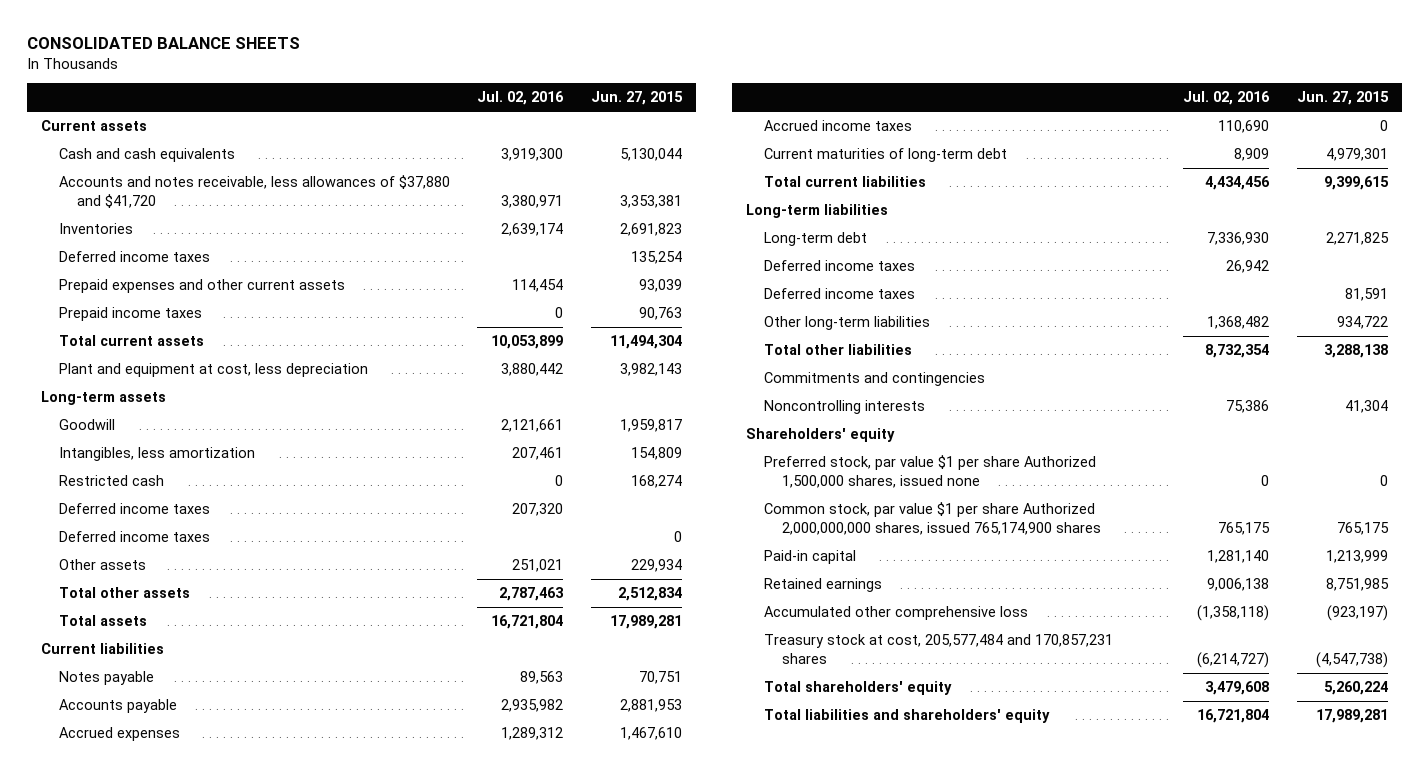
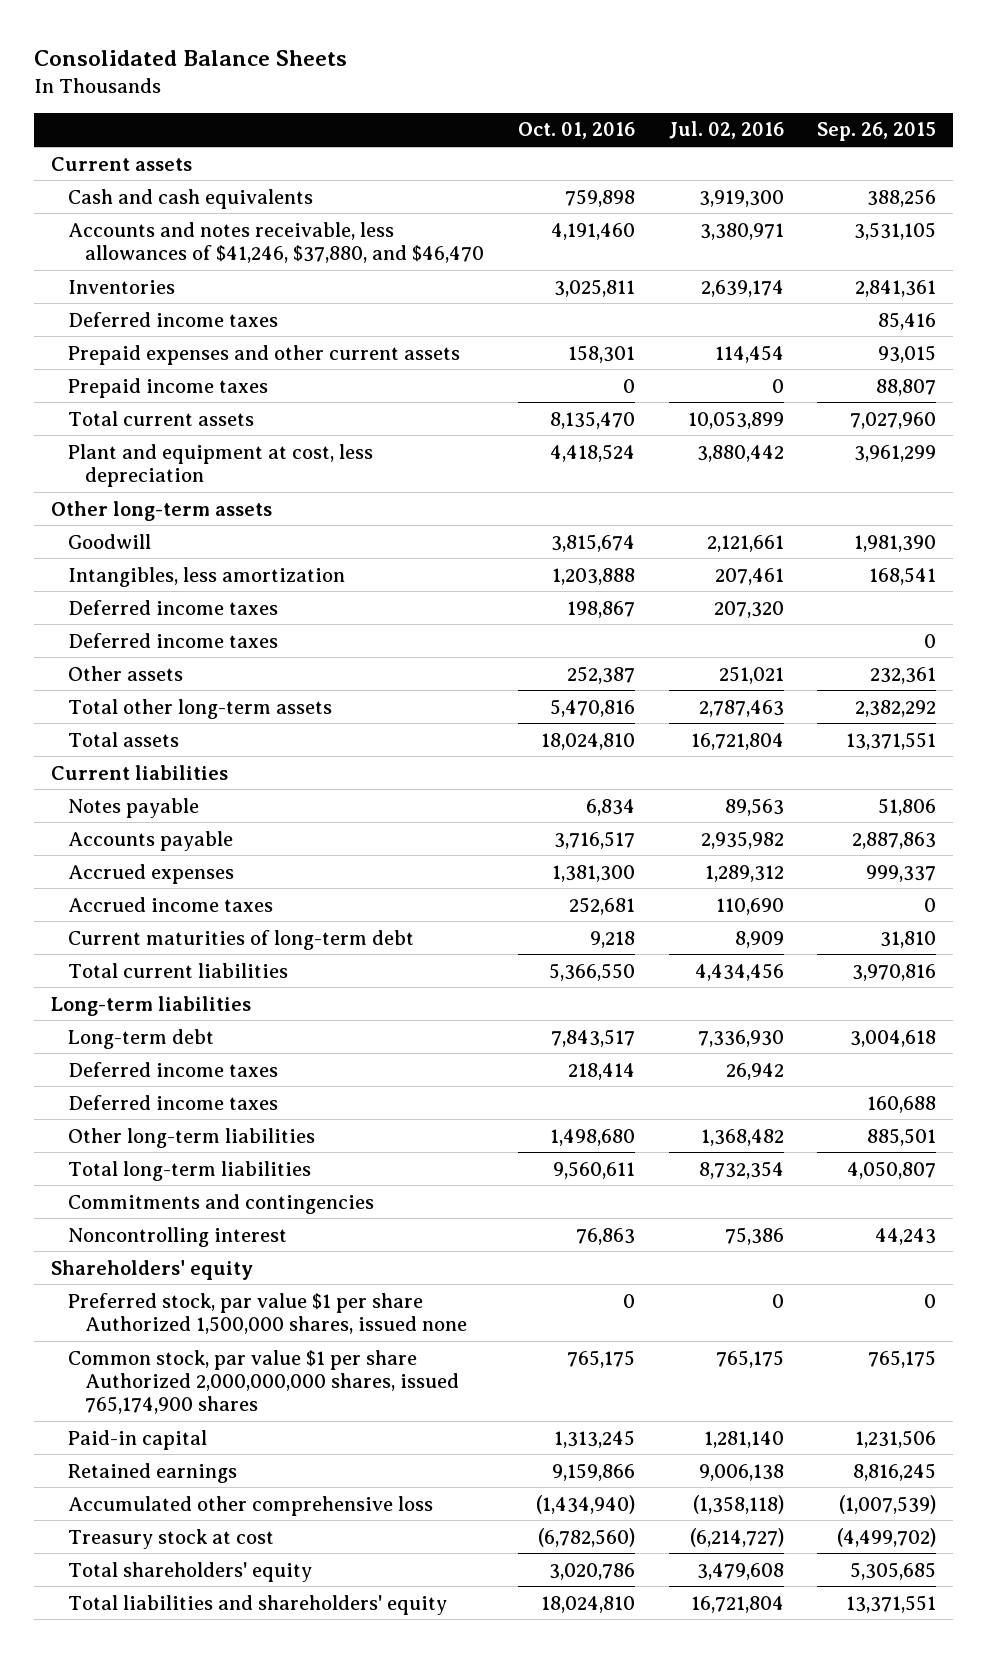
- CONSOLIDATED BALANCE SHEETS
+ Consolidated Balance Sheets
- | Jul. 02, 2016 | Jun. 27, 2015
+ | Oct. 01, 2016 | Jul. 02, 2016 | Sep. 26, 2015
- Accounts and notes receivable, less allowances of $37,880 and $41,720 | 3,380,971 | 3,353,381
+ Accounts and notes receivable, less allowances of $41,246, $37,880, and $46,470 | 4,191,460 | 3,380,971 | 3,531,105
- Long-term assets
+ Other long-term assets
- Restricted cash | 0 | 168,274
- Total other assets | 2,787,463 | 2,512,834
+ Total other long-term assets | 5,470,816 | 2,787,463 | 2,382,292
- Total other liabilities | 8,732,354 | 3,288,138
+ Total long-term liabilities | 9,560,611 | 8,732,354 | 4,050,807
- Noncontrolling interests | 75,386 | 41,304
+ Noncontrolling interest | 76,863 | 75,386 | 44,243
- Treasury stock at cost, 205,577,484 and 170,857,231 shares | (6,214,727) | (4,547,738)
+ Treasury stock at cost | (6,782,560) | (6,214,727) | (4,499,702)

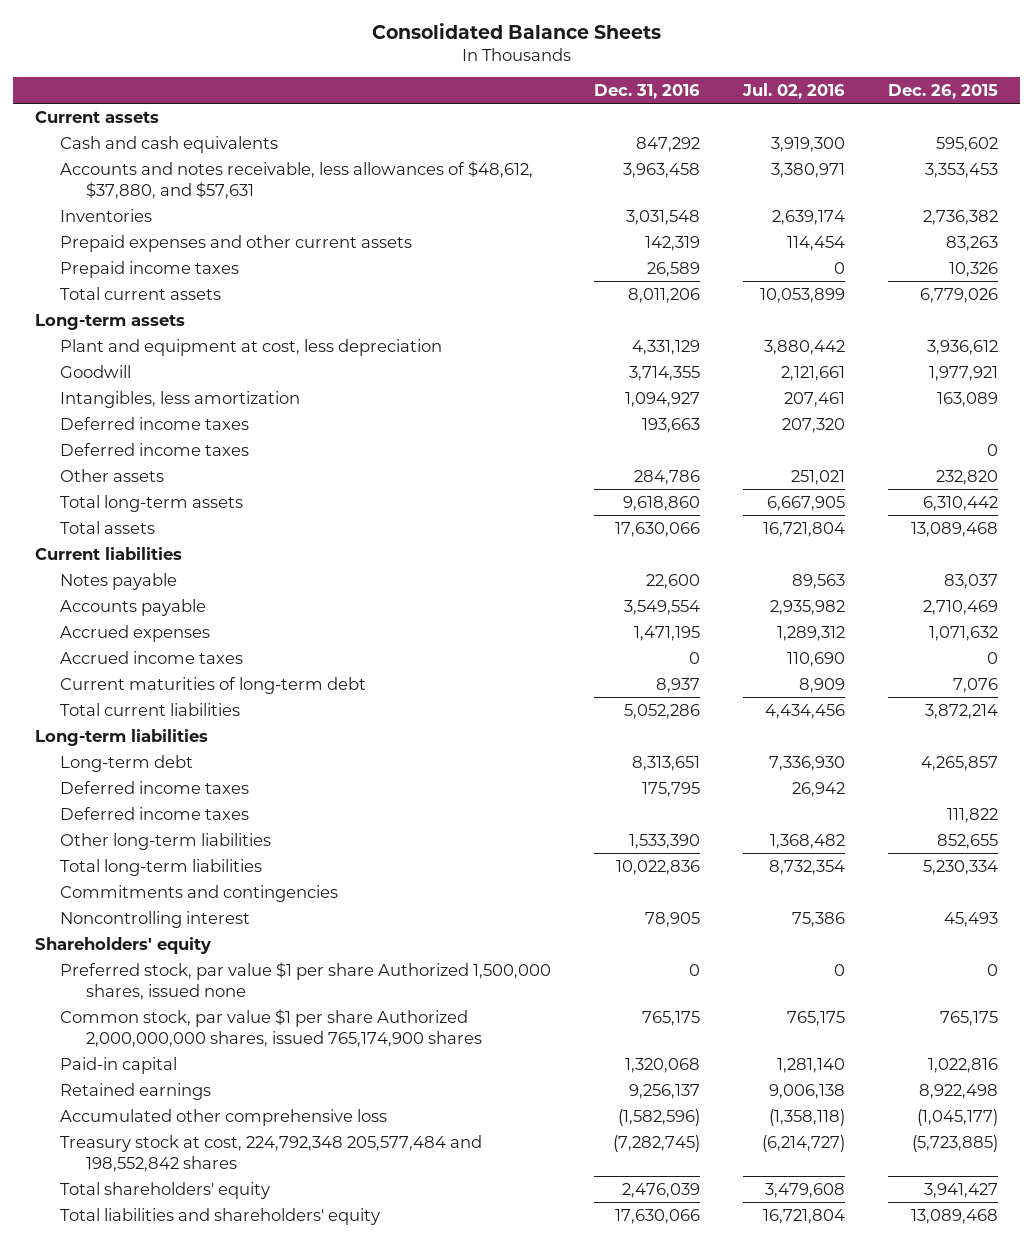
- | Oct. 01, 2016 | Jul. 02, 2016 | Sep. 26, 2015
+ | Dec. 31, 2016 | Jul. 02, 2016 | Dec. 26, 2015
- Accounts and notes receivable, less allowances of $41,246, $37,880, and $46,470 | 4,191,460 | 3,380,971 | 3,531,105
+ Accounts and notes receivable, less allowances of $48,612, $37,880, and $57,631 | 3,963,458 | 3,380,971 | 3,353,453
- Deferred income taxes | | | 85,416
+ Long-term assets
- Other long-term assets
- Total other long-term assets | 5,470,816 | 2,787,463 | 2,382,292
+ Total long-term assets | 9,618,860 | 6,667,905 | 6,310,442
- Treasury stock at cost | (6,782,560) | (6,214,727) | (4,499,702)
+ Treasury stock at cost, 224,792,348 205,577,484 and 198,552,842 shares | (7,282,745) | (6,214,727) | (5,723,885)

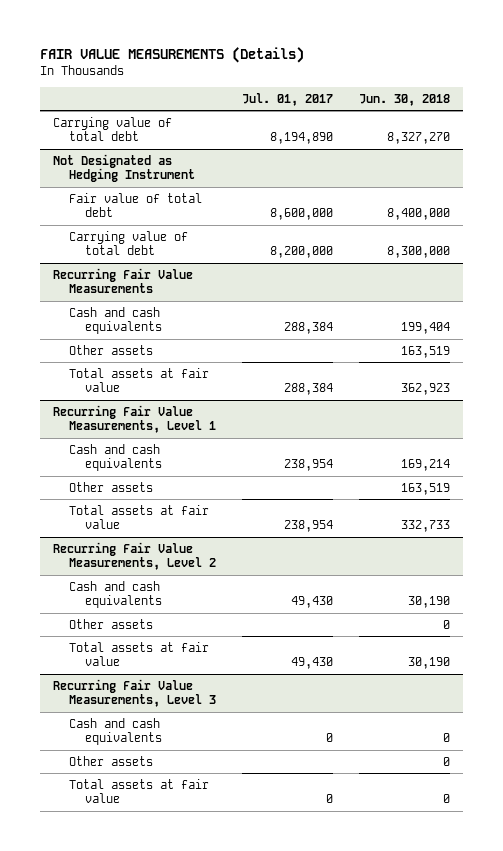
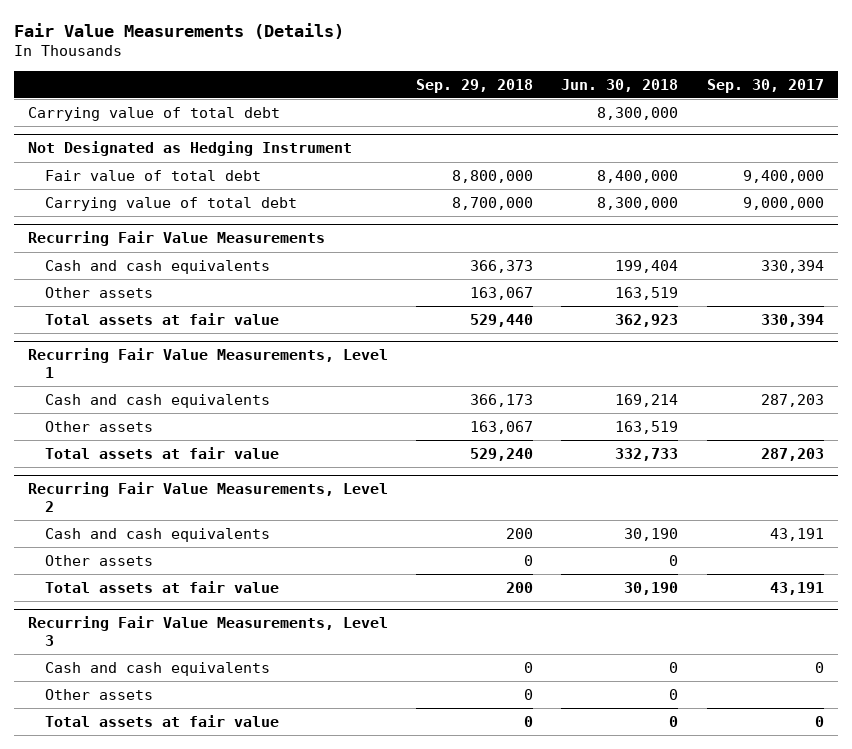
- FAIR VALUE MEASUREMENTS (Details)
+ Fair Value Measurements (Details)
- | Jul. 01, 2017 | Jun. 30, 2018
+ | Sep. 29, 2018 | Jun. 30, 2018 | Sep. 30, 2017
- Carrying value of total debt | 8,194,890 | 8,327,270
+ Carrying value of total debt | | 8,300,000 |

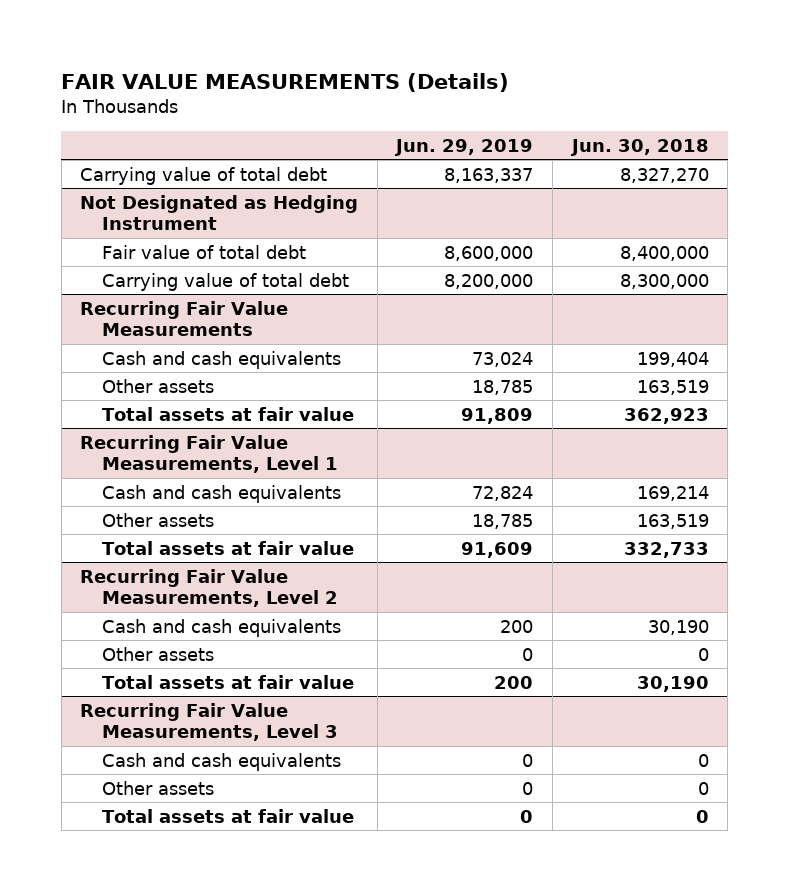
- Fair Value Measurements (Details)
+ FAIR VALUE MEASUREMENTS (Details)
- | Sep. 29, 2018 | Jun. 30, 2018 | Sep. 30, 2017
+ | Jun. 29, 2019 | Jun. 30, 2018
- Carrying value of total debt | | 8,300,000 |
+ Carrying value of total debt | 8,163,337 | 8,327,270

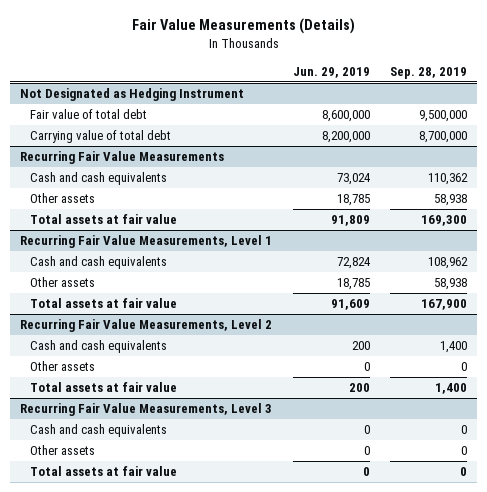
- FAIR VALUE MEASUREMENTS (Details)
+ Fair Value Measurements (Details)
- | Jun. 29, 2019 | Jun. 30, 2018
+ | Jun. 29, 2019 | Sep. 28, 2019
- Carrying value of total debt | 8,163,337 | 8,327,270

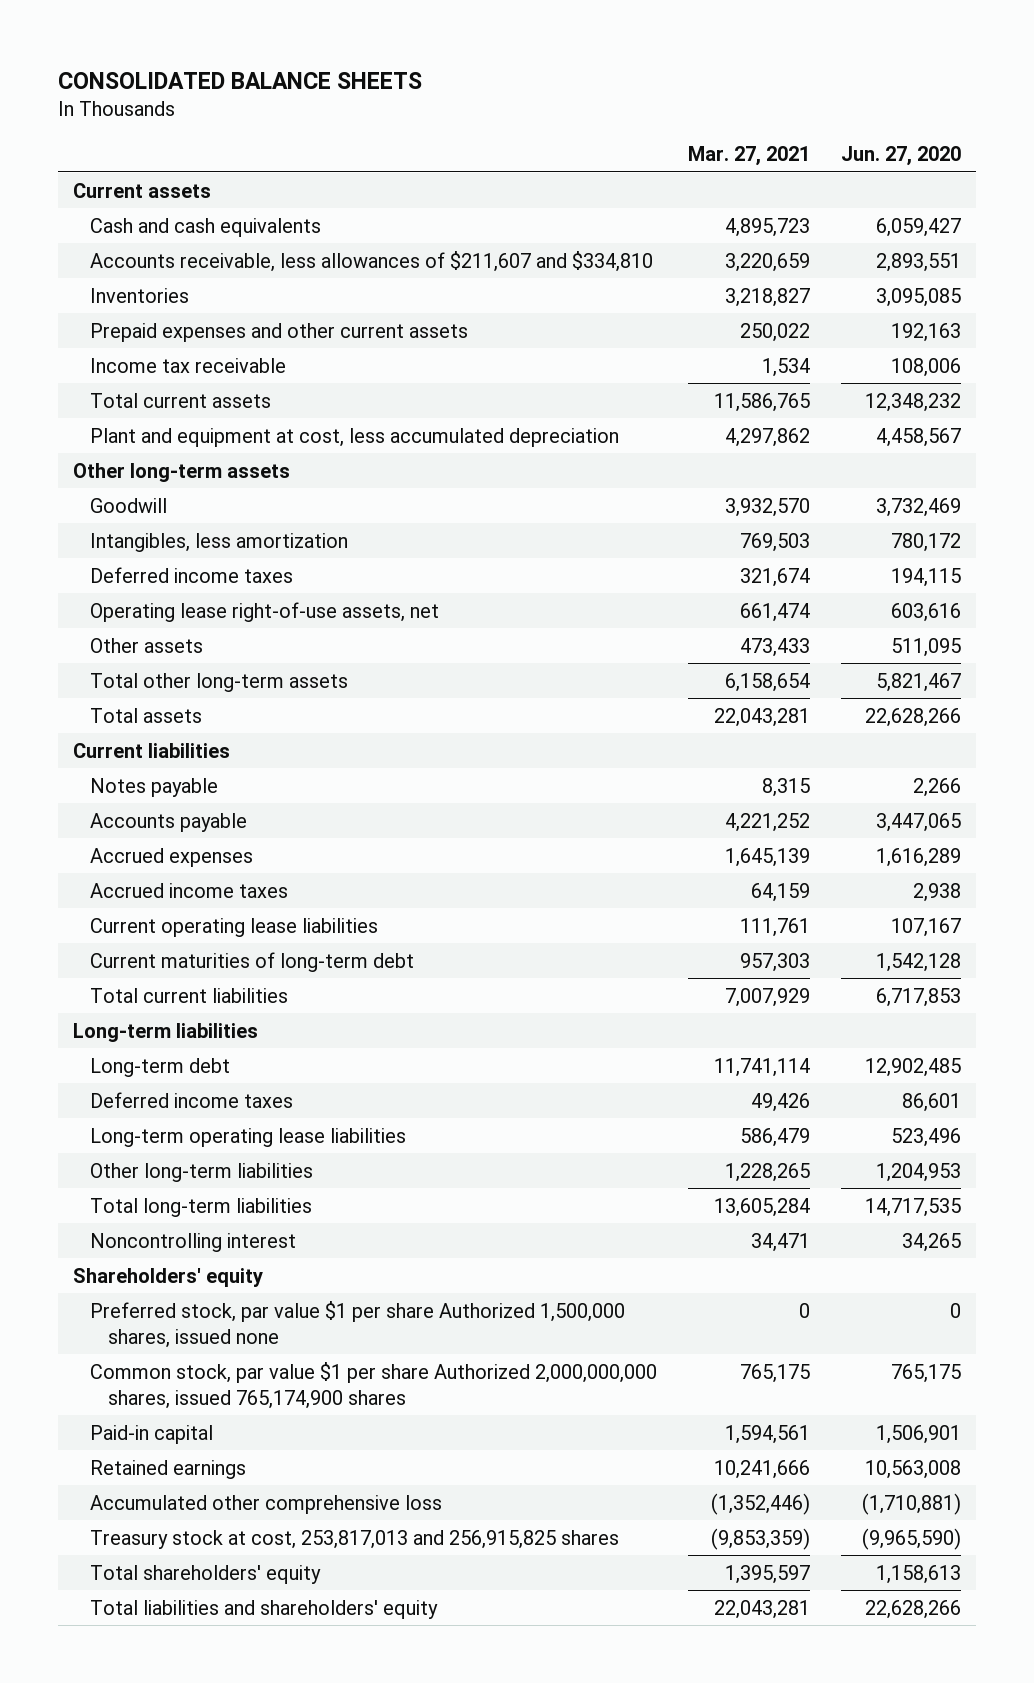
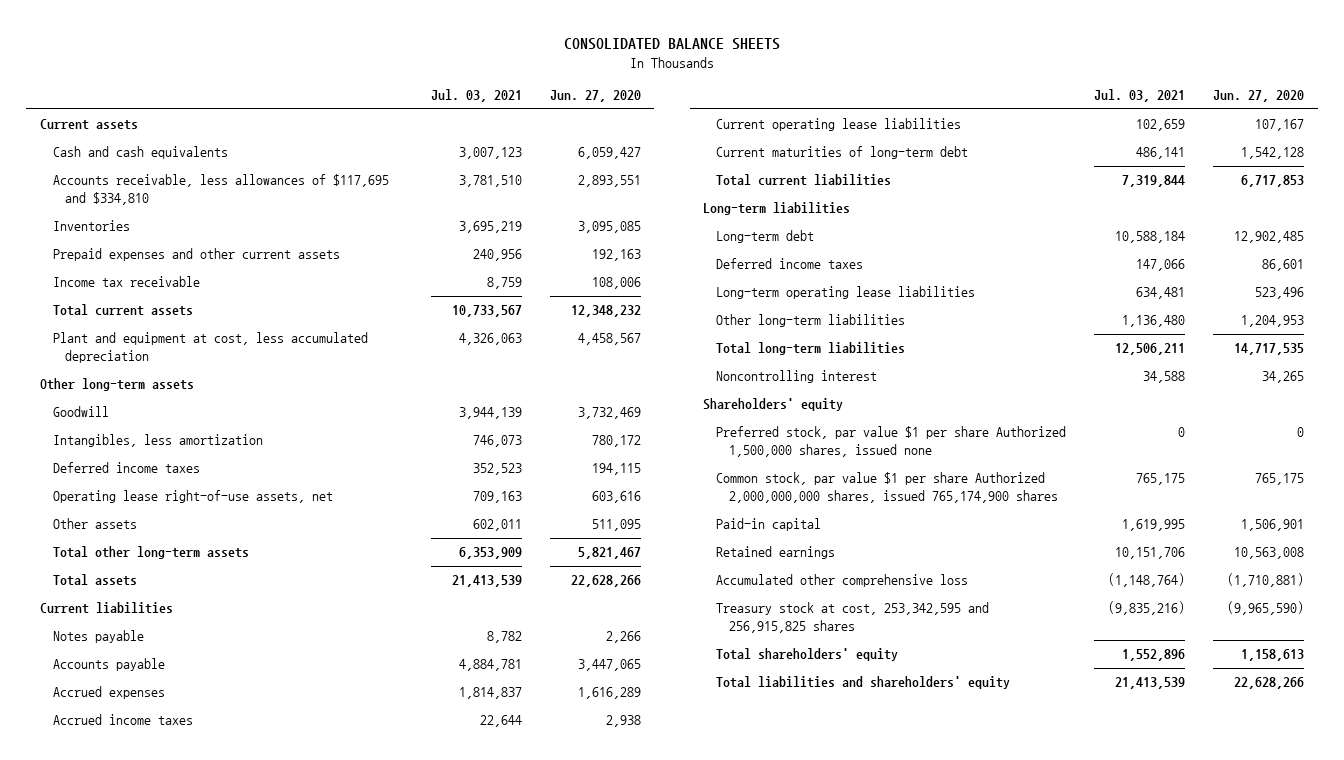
- | Mar. 27, 2021 | Jun. 27, 2020
+ | Jul. 03, 2021 | Jun. 27, 2020
- Accounts receivable, less allowances of $211,607 and $334,810 | 3,220,659 | 2,893,551
+ Accounts receivable, less allowances of $117,695 and $334,810 | 3,781,510 | 2,893,551
- Treasury stock at cost, 253,817,013 and 256,915,825 shares | (9,853,359) | (9,965,590)
+ Treasury stock at cost, 253,342,595 and 256,915,825 shares | (9,835,216) | (9,965,590)

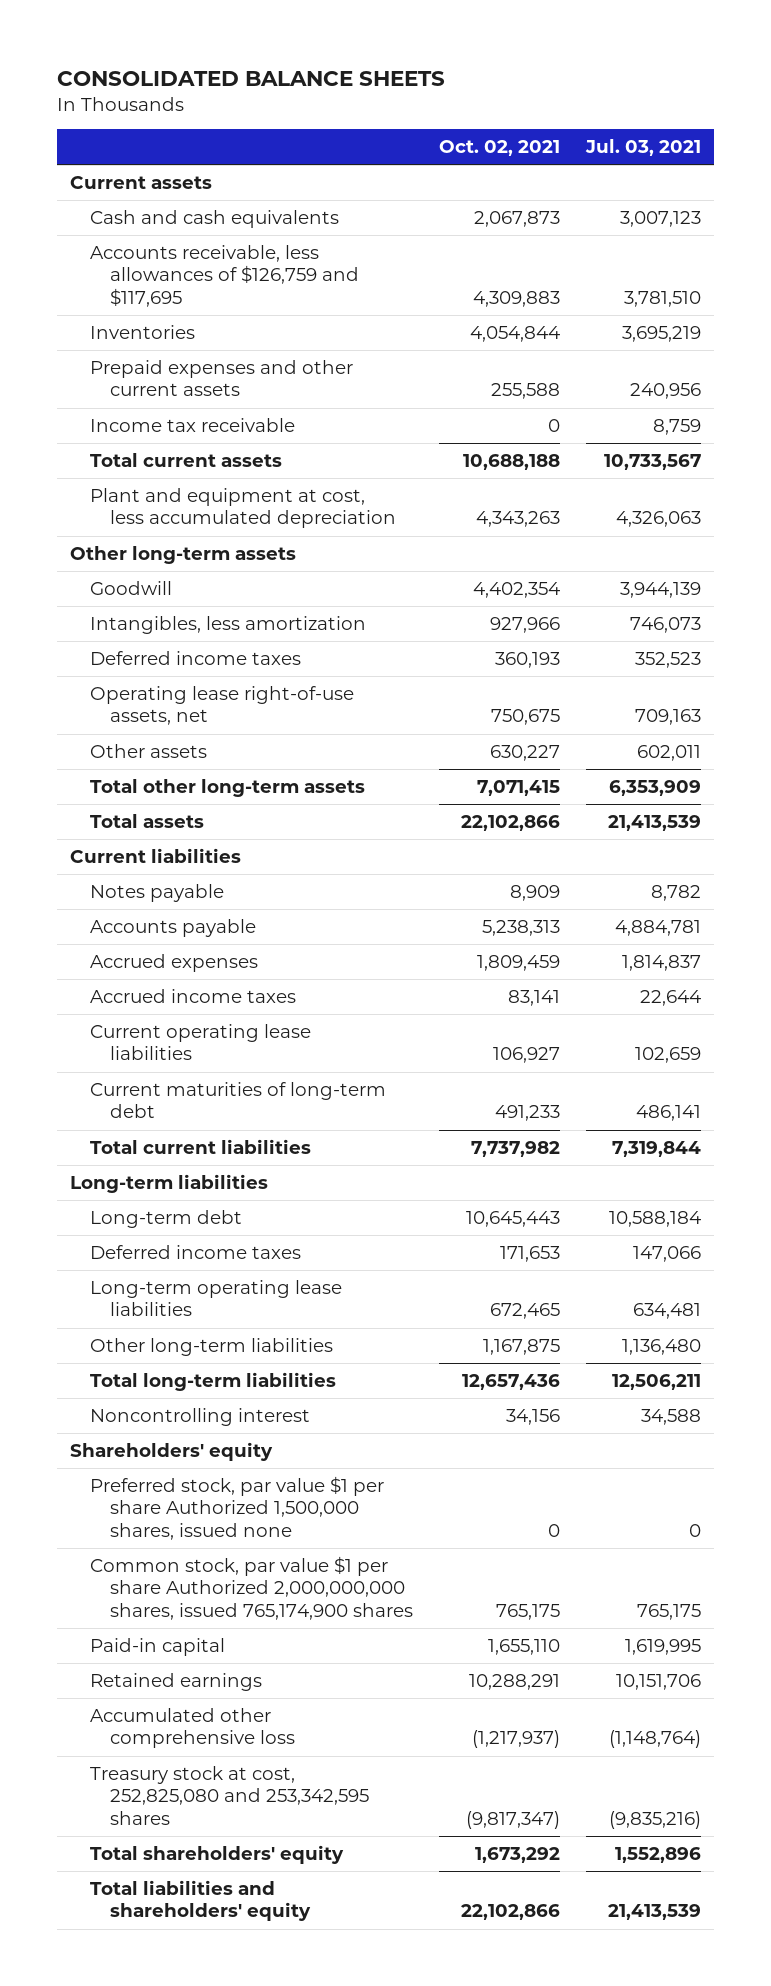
- | Jul. 03, 2021 | Jun. 27, 2020
+ | Oct. 02, 2021 | Jul. 03, 2021
- Accounts receivable, less allowances of $117,695 and $334,810 | 3,781,510 | 2,893,551
+ Accounts receivable, less allowances of $126,759 and $117,695 | 4,309,883 | 3,781,510
- Treasury stock at cost, 253,342,595 and 256,915,825 shares | (9,835,216) | (9,965,590)
+ Treasury stock at cost, 252,825,080 and 253,342,595 shares | (9,817,347) | (9,835,216)

